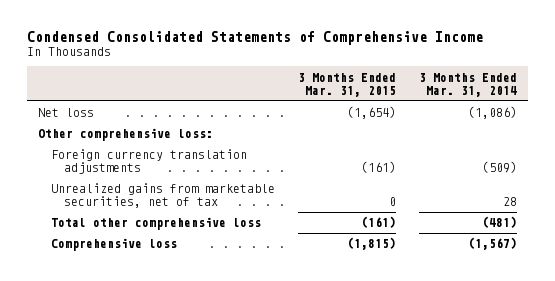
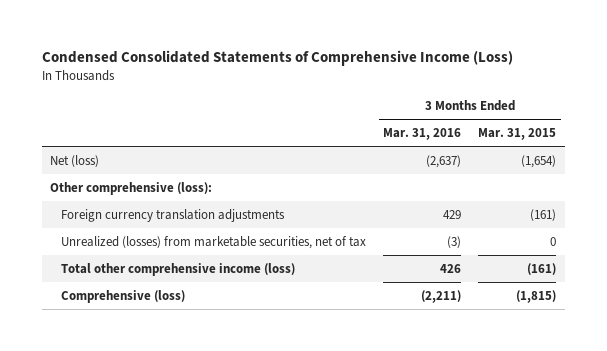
- Condensed Consolidated Statements of Comprehensive Income
+ Condensed Consolidated Statements of Comprehensive Income (Loss)
- | 3 Months Ended Mar. 31, 2015 | 3 Months Ended Mar. 31, 2014
+ | 3 Months Ended Mar. 31, 2016 | 3 Months Ended Mar. 31, 2015
- Net loss | (1,654) | (1,086)
- Other comprehensive loss:
+ Net (loss) | (2,637) | (1,654)
+ Other comprehensive (loss):
- Unrealized gains from marketable securities, net of tax | 0 | 28
- Total other comprehensive loss | (161) | (481)
- Comprehensive loss | (1,815) | (1,567)
+ Unrealized (losses) from marketable securities, net of tax | (3) | 0
+ Total other comprehensive income (loss) | 426 | (161)
+ Comprehensive (loss) | (2,211) | (1,815)

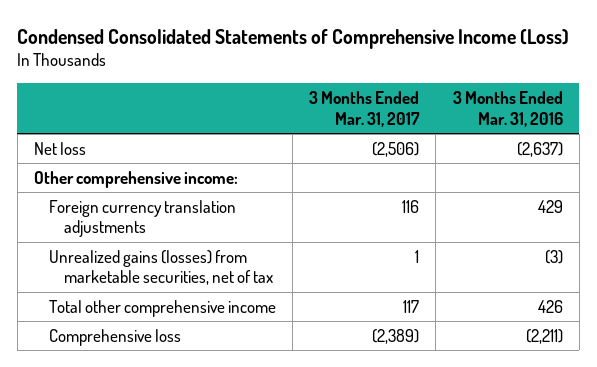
- | 3 Months Ended Mar. 31, 2016 | 3 Months Ended Mar. 31, 2015
+ | 3 Months Ended Mar. 31, 2017 | 3 Months Ended Mar. 31, 2016
- Net (loss) | (2,637) | (1,654)
- Other comprehensive (loss):
+ Net loss | (2,506) | (2,637)
+ Other comprehensive income:
- Unrealized (losses) from marketable securities, net of tax | (3) | 0
- Total other comprehensive income (loss) | 426 | (161)
- Comprehensive (loss) | (2,211) | (1,815)
+ Unrealized gains (losses) from marketable securities, net of tax | 1 | (3)
+ Total other comprehensive income | 117 | 426
+ Comprehensive loss | (2,389) | (2,211)

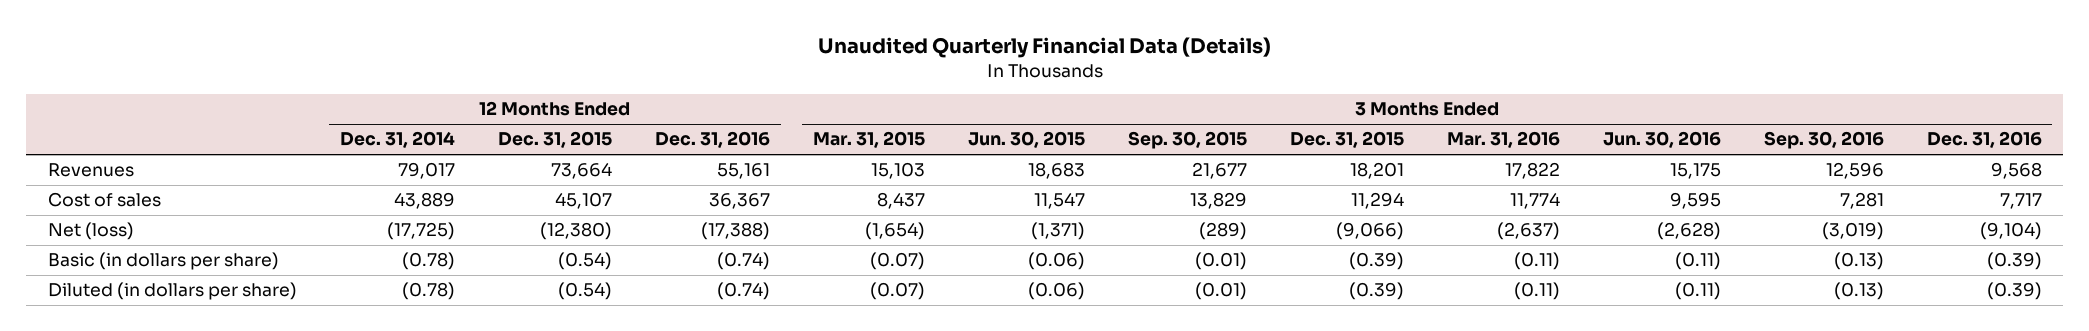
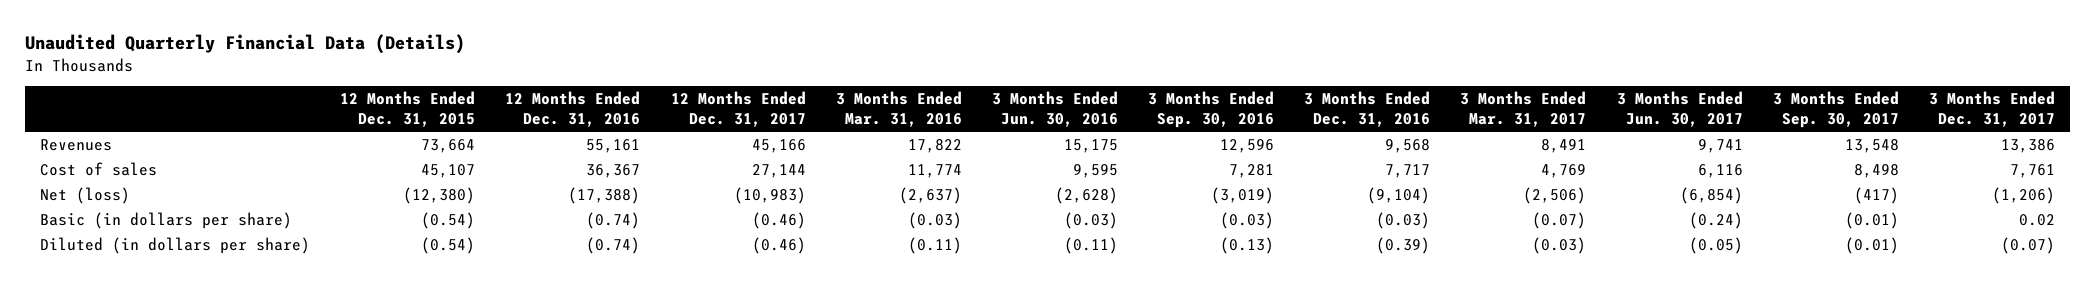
- | 12 Months Ended Dec. 31, 2014 | 12 Months Ended Dec. 31, 2015 | 12 Months Ended Dec. 31, 2016 | 3 Months Ended Mar. 31, 2015 | 3 Months Ended Jun. 30, 2015 | 3 Months Ended Sep. 30, 2015 | 3 Months Ended Dec. 31, 2015 | 3 Months Ended Mar. 31, 2016 | 3 Months Ended Jun. 30, 2016 | 3 Months Ended Sep. 30, 2016 | 3 Months Ended Dec. 31, 2016
+ | 12 Months Ended Dec. 31, 2015 | 12 Months Ended Dec. 31, 2016 | 12 Months Ended Dec. 31, 2017 | 3 Months Ended Mar. 31, 2016 | 3 Months Ended Jun. 30, 2016 | 3 Months Ended Sep. 30, 2016 | 3 Months Ended Dec. 31, 2016 | 3 Months Ended Mar. 31, 2017 | 3 Months Ended Jun. 30, 2017 | 3 Months Ended Sep. 30, 2017 | 3 Months Ended Dec. 31, 2017
- Basic (in dollars per share) | (0.78) | (0.54) | (0.74) | (0.07) | (0.06) | (0.01) | (0.39) | (0.11) | (0.11) | (0.13) | (0.39)
+ Basic (in dollars per share) | (0.54) | (0.74) | (0.46) | (0.03) | (0.03) | (0.03) | (0.03) | (0.07) | (0.24) | (0.01) | 0.02

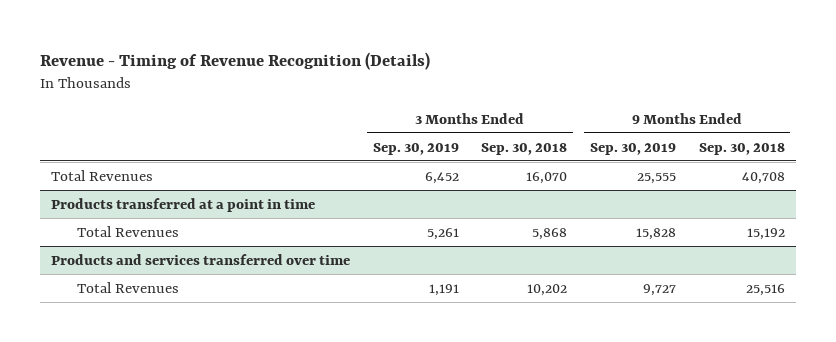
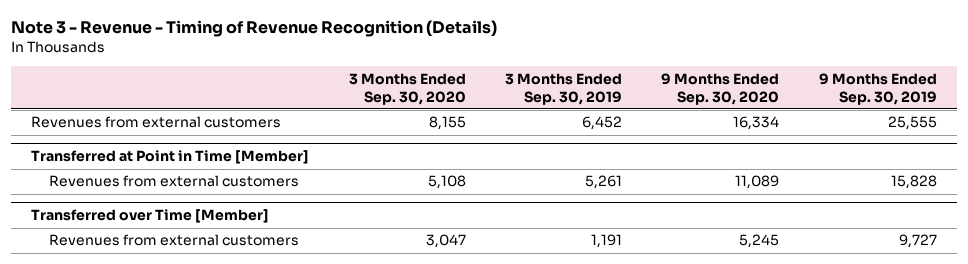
- Revenue - Timing of Revenue Recognition (Details)
+ Note 3 - Revenue - Timing of Revenue Recognition (Details)
- | 3 Months Ended Sep. 30, 2019 | 3 Months Ended Sep. 30, 2018 | 9 Months Ended Sep. 30, 2019 | 9 Months Ended Sep. 30, 2018
+ | 3 Months Ended Sep. 30, 2020 | 3 Months Ended Sep. 30, 2019 | 9 Months Ended Sep. 30, 2020 | 9 Months Ended Sep. 30, 2019
- Total Revenues | 6,452 | 16,070 | 25,555 | 40,708
- Products transferred at a point in time
- Total Revenues | 5,261 | 5,868 | 15,828 | 15,192
- Products and services transferred over time
- Total Revenues | 1,191 | 10,202 | 9,727 | 25,516
+ Revenues from external customers | 8,155 | 6,452 | 16,334 | 25,555
+ Transferred at Point in Time [Member]
+ Revenues from external customers | 5,108 | 5,261 | 11,089 | 15,828
+ Transferred over Time [Member]
+ Revenues from external customers | 3,047 | 1,191 | 5,245 | 9,727

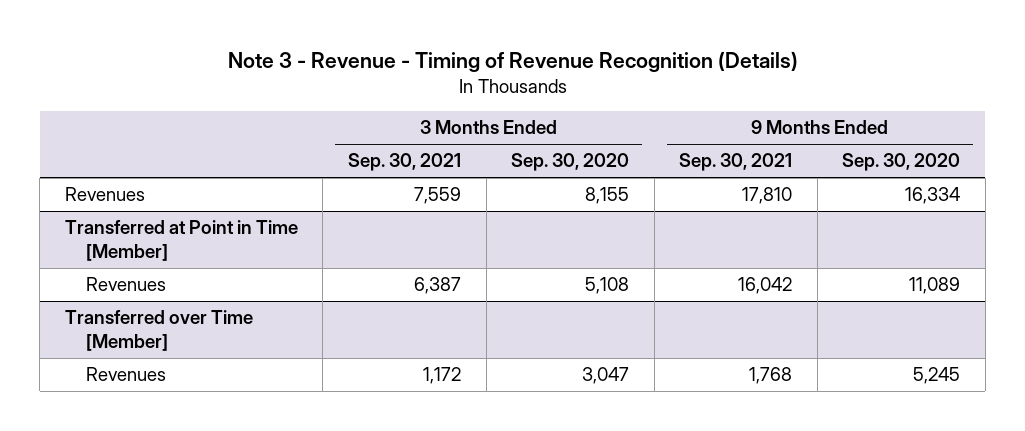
- | 3 Months Ended Sep. 30, 2020 | 3 Months Ended Sep. 30, 2019 | 9 Months Ended Sep. 30, 2020 | 9 Months Ended Sep. 30, 2019
+ | 3 Months Ended Sep. 30, 2021 | 3 Months Ended Sep. 30, 2020 | 9 Months Ended Sep. 30, 2021 | 9 Months Ended Sep. 30, 2020
- Revenues from external customers | 8,155 | 6,452 | 16,334 | 25,555
+ Revenues | 7,559 | 8,155 | 17,810 | 16,334
@ Transferred at Point in Time [Member]
- Revenues from external customers | 5,108 | 5,261 | 11,089 | 15,828
+ Revenues | 6,387 | 5,108 | 16,042 | 11,089
@ Transferred over Time [Member]
- Revenues from external customers | 3,047 | 1,191 | 5,245 | 9,727
+ Revenues | 1,172 | 3,047 | 1,768 | 5,245

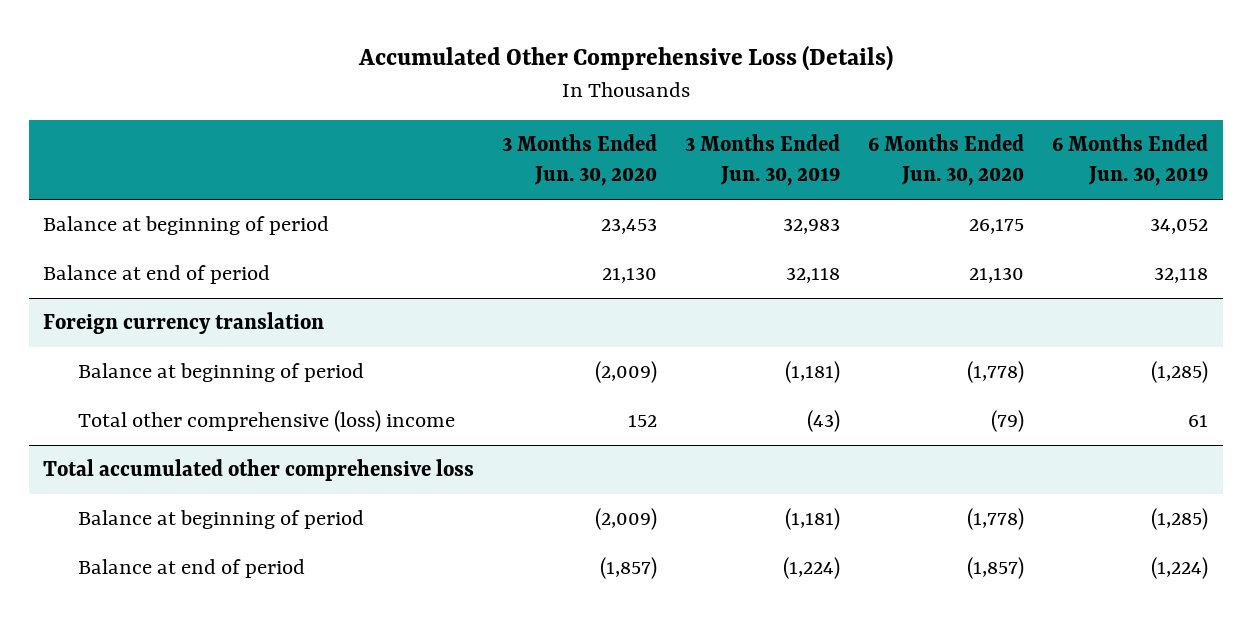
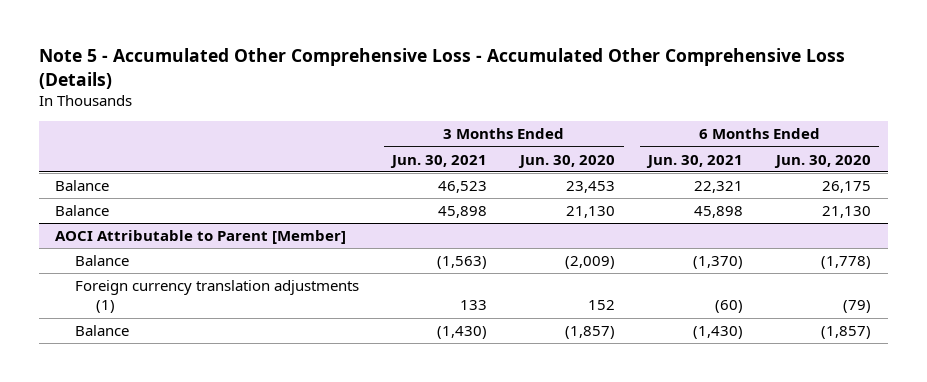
- Accumulated Other Comprehensive Loss (Details)
+ Note 5 - Accumulated Other Comprehensive Loss - Accumulated Other Comprehensive Loss (Details)
- | 3 Months Ended Jun. 30, 2020 | 3 Months Ended Jun. 30, 2019 | 6 Months Ended Jun. 30, 2020 | 6 Months Ended Jun. 30, 2019
+ | 3 Months Ended Jun. 30, 2021 | 3 Months Ended Jun. 30, 2020 | 6 Months Ended Jun. 30, 2021 | 6 Months Ended Jun. 30, 2020
- Balance at beginning of period | 23,453 | 32,983 | 26,175 | 34,052
- Balance at end of period | 21,130 | 32,118 | 21,130 | 32,118
- Foreign currency translation
- Balance at beginning of period | (2,009) | (1,181) | (1,778) | (1,285)
- Total other comprehensive (loss) income | 152 | (43) | (79) | 61
- Total accumulated other comprehensive loss
- Balance at beginning of period | (2,009) | (1,181) | (1,778) | (1,285)
- Balance at end of period | (1,857) | (1,224) | (1,857) | (1,224)
+ Balance | 46,523 | 23,453 | 22,321 | 26,175
+ Balance | 45,898 | 21,130 | 45,898 | 21,130
+ AOCI Attributable to Parent [Member]
+ Balance | (1,563) | (2,009) | (1,370) | (1,778)
+ Foreign currency translation adjustments (1) | 133 | 152 | (60) | (79)
+ Balance | (1,430) | (1,857) | (1,430) | (1,857)

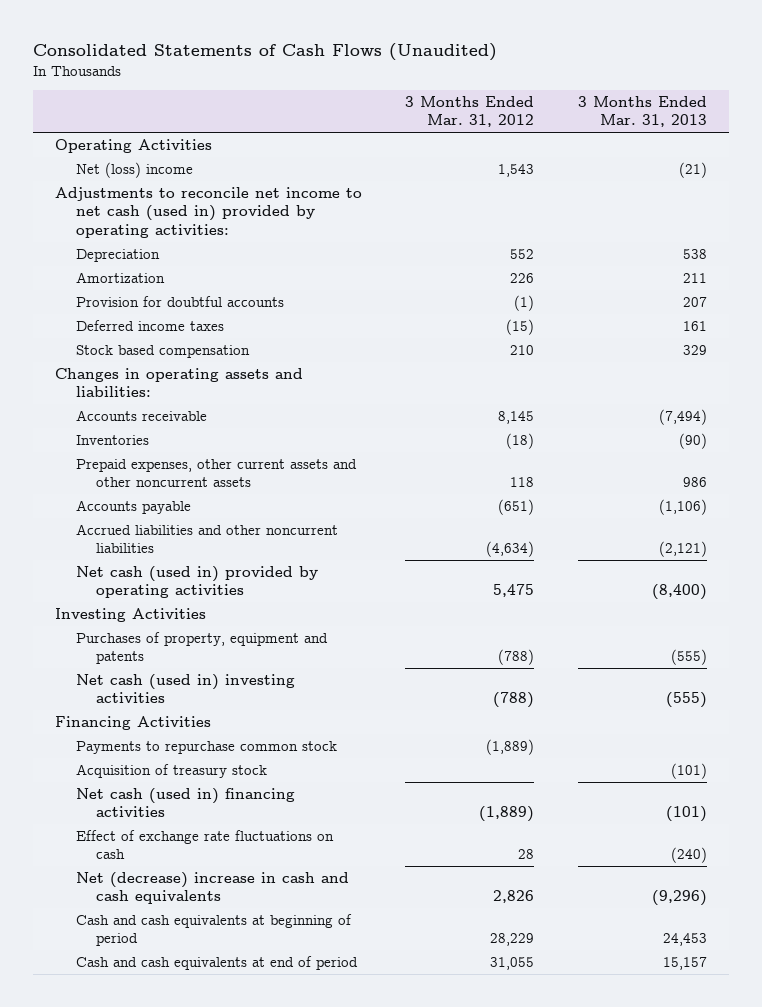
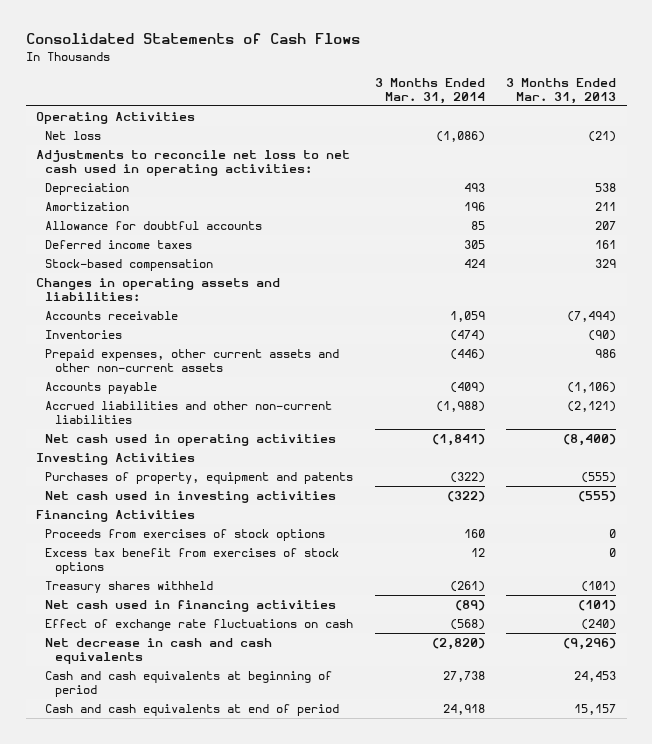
- Consolidated Statements of Cash Flows (Unaudited)
+ Consolidated Statements of Cash Flows
- | 3 Months Ended Mar. 31, 2012 | 3 Months Ended Mar. 31, 2013
+ | 3 Months Ended Mar. 31, 2014 | 3 Months Ended Mar. 31, 2013
- Net (loss) income | 1,543 | (21)
- Adjustments to reconcile net income to net cash (used in) provided by operating activities:
+ Net loss | (1,086) | (21)
+ Adjustments to reconcile net loss to net cash used in operating activities:
- Provision for doubtful accounts | (1) | 207
+ Allowance for doubtful accounts | 85 | 207
- Stock based compensation | 210 | 329
+ Stock-based compensation | 424 | 329
- Prepaid expenses, other current assets and other noncurrent assets | 118 | 986
+ Prepaid expenses, other current assets and other non-current assets | (446) | 986
- Accrued liabilities and other noncurrent liabilities | (4,634) | (2,121)
- Net cash (used in) provided by operating activities | 5,475 | (8,400)
+ Accrued liabilities and other non-current liabilities | (1,988) | (2,121)
+ Net cash used in operating activities | (1,841) | (8,400)
- Net cash (used in) investing activities | (788) | (555)
+ Net cash used in investing activities | (322) | (555)
- Payments to repurchase common stock | (1,889) |
- Acquisition of treasury stock | | (101)
- Net cash (used in) financing activities | (1,889) | (101)
+ Proceeds from exercises of stock options | 160 | 0
+ Excess tax benefit from exercises of stock options | 12 | 0
+ Treasury shares withheld | (261) | (101)
+ Net cash used in financing activities | (89) | (101)
- Net (decrease) increase in cash and cash equivalents | 2,826 | (9,296)
+ Net decrease in cash and cash equivalents | (2,820) | (9,296)

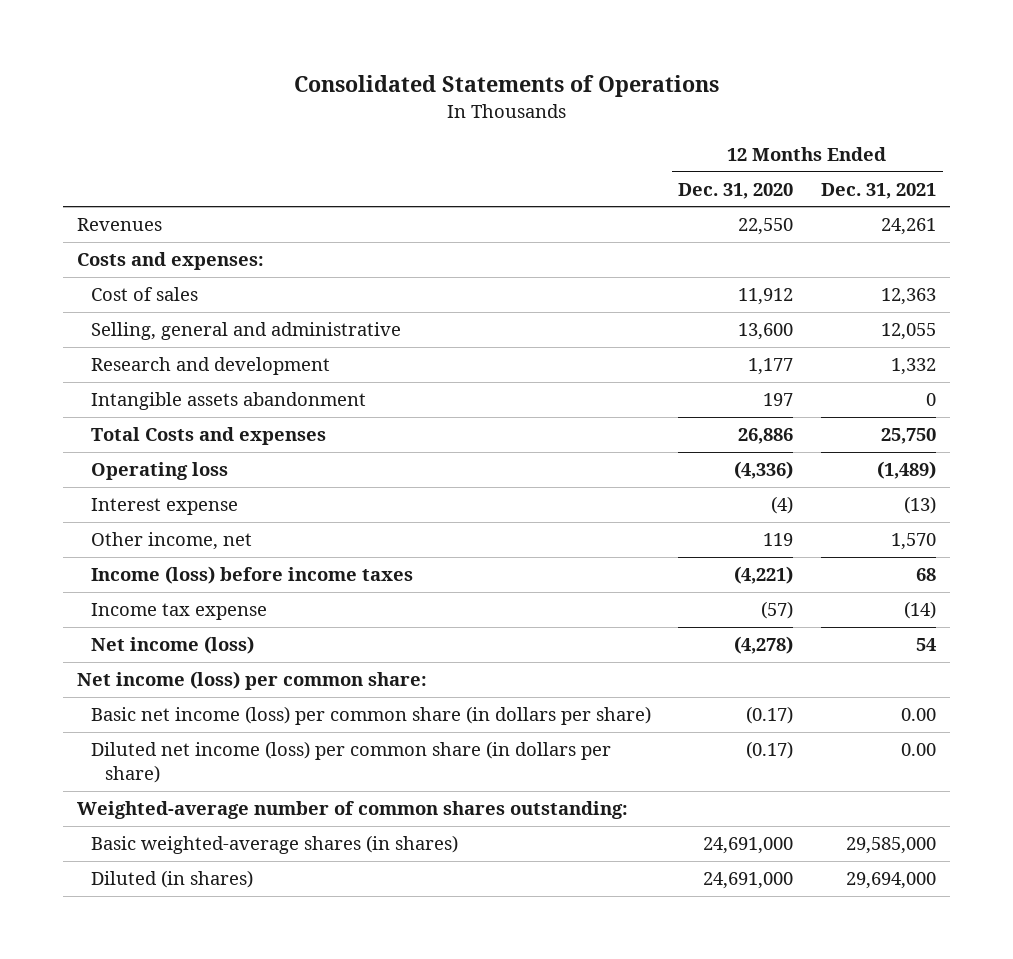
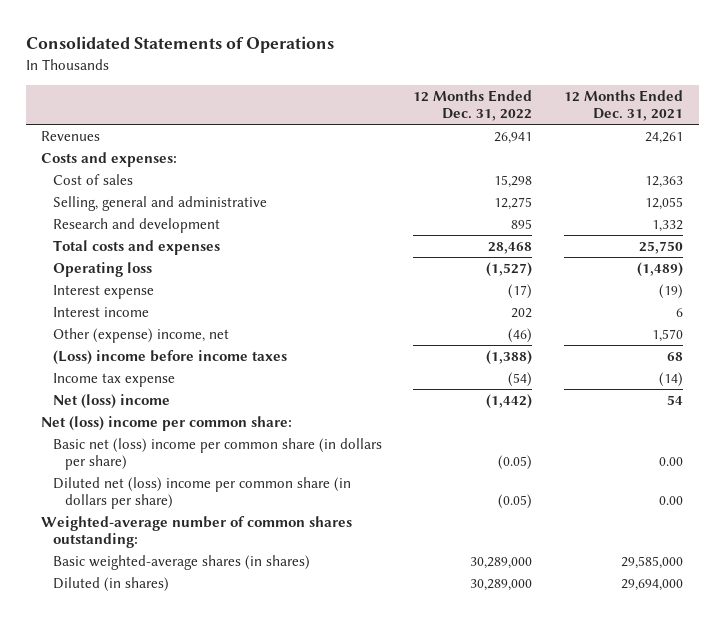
- | 12 Months Ended Dec. 31, 2020 | 12 Months Ended Dec. 31, 2021
+ | 12 Months Ended Dec. 31, 2022 | 12 Months Ended Dec. 31, 2021
- Intangible assets abandonment | 197 | 0
- Total Costs and expenses | 26,886 | 25,750
+ Total costs and expenses | 28,468 | 25,750
- Interest expense | (4) | (13)
- Other income, net | 119 | 1,570
- Income (loss) before income taxes | (4,221) | 68
+ Interest expense | (17) | (19)
+ Interest income | 202 | 6
+ Other (expense) income, net | (46) | 1,570
+ (Loss) income before income taxes | (1,388) | 68
- Net income (loss) | (4,278) | 54
- Net income (loss) per common share:
- Basic net income (loss) per common share (in dollars per share) | (0.17) | 0.00
- Diluted net income (loss) per common share (in dollars per share) | (0.17) | 0.00
+ Net (loss) income | (1,442) | 54
+ Net (loss) income per common share:
+ Basic net (loss) income per common share (in dollars per share) | (0.05) | 0.00
+ Diluted net (loss) income per common share (in dollars per share) | (0.05) | 0.00

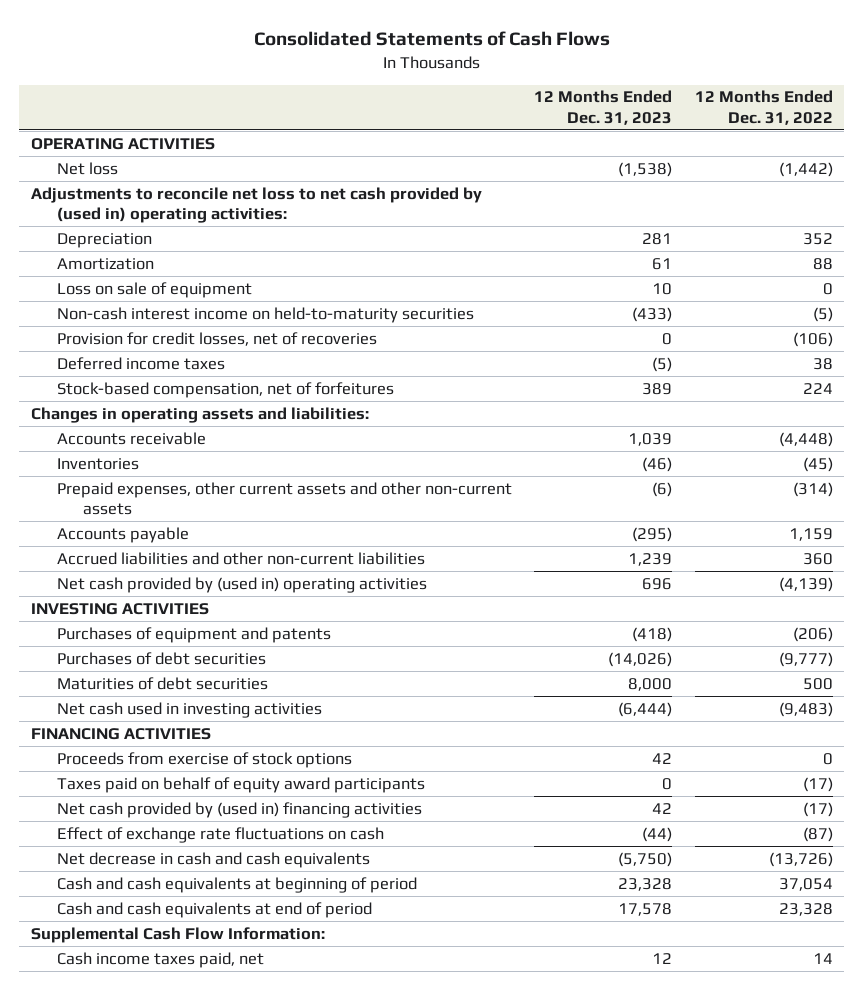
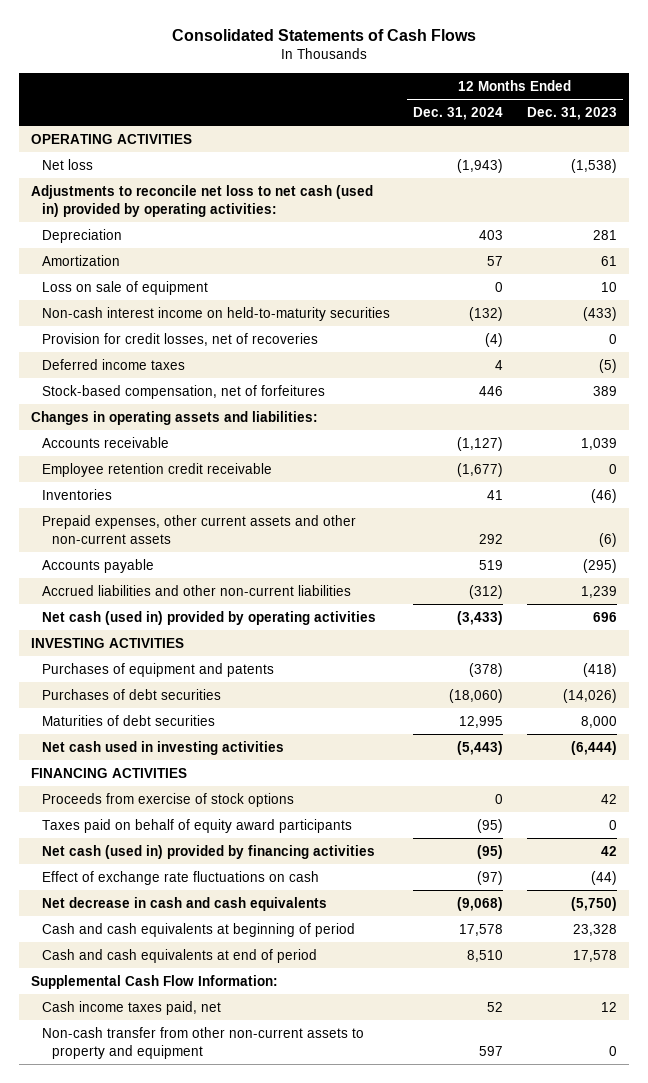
- | 12 Months Ended Dec. 31, 2023 | 12 Months Ended Dec. 31, 2022
+ | 12 Months Ended Dec. 31, 2024 | 12 Months Ended Dec. 31, 2023
- Adjustments to reconcile net loss to net cash provided by (used in) operating activities:
+ Adjustments to reconcile net loss to net cash (used in) provided by operating activities:
+ Employee retention credit receivable | (1,677) | 0
- Net cash provided by (used in) operating activities | 696 | (4,139)
+ Net cash (used in) provided by operating activities | (3,433) | 696
- Net cash provided by (used in) financing activities | 42 | (17)
+ Net cash (used in) provided by financing activities | (95) | 42
+ Non-cash transfer from other non-current assets to property and equipment | 597 | 0

